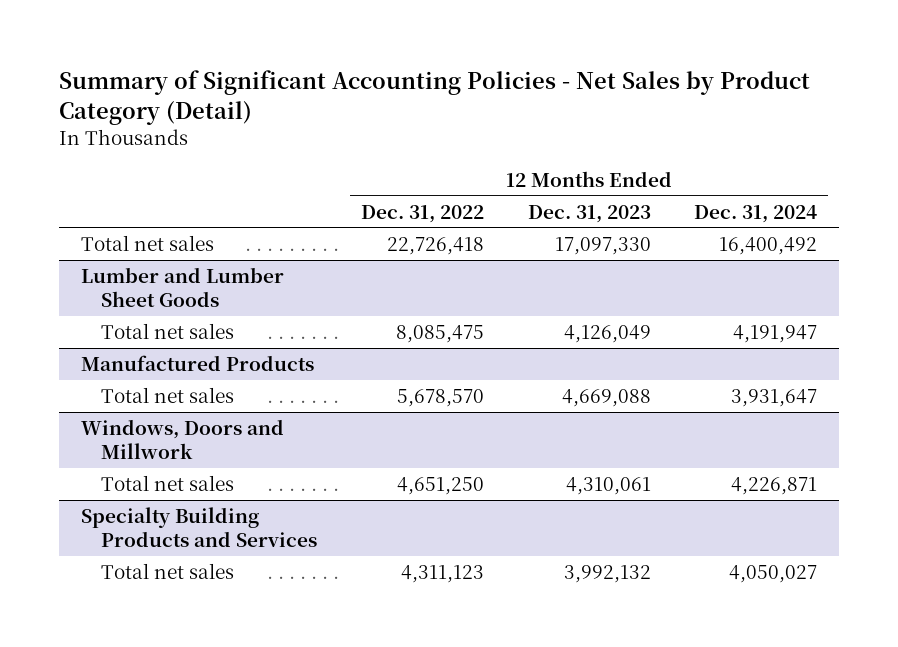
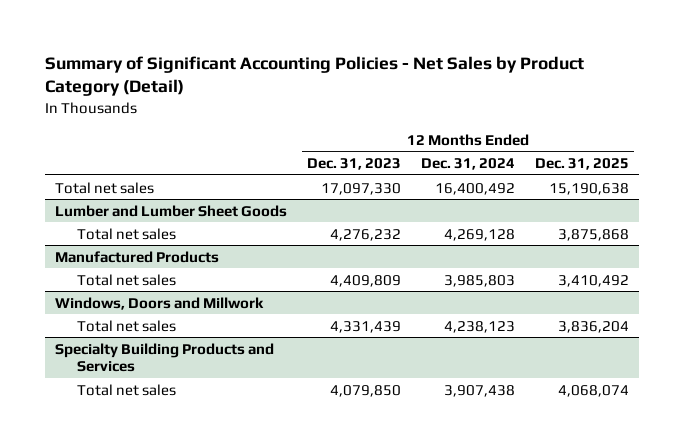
- | 12 Months Ended Dec. 31, 2022 | 12 Months Ended Dec. 31, 2023 | 12 Months Ended Dec. 31, 2024
+ | 12 Months Ended Dec. 31, 2023 | 12 Months Ended Dec. 31, 2024 | 12 Months Ended Dec. 31, 2025
@ Lumber and Lumber Sheet Goods
- Total net sales | 8,085,475 | 4,126,049 | 4,191,947
+ Total net sales | 4,276,232 | 4,269,128 | 3,875,868
@ Manufactured Products
- Total net sales | 5,678,570 | 4,669,088 | 3,931,647
+ Total net sales | 4,409,809 | 3,985,803 | 3,410,492
@ Windows, Doors and Millwork
- Total net sales | 4,651,250 | 4,310,061 | 4,226,871
+ Total net sales | 4,331,439 | 4,238,123 | 3,836,204
@ Specialty Building Products and Services
- Total net sales | 4,311,123 | 3,992,132 | 4,050,027
+ Total net sales | 4,079,850 | 3,907,438 | 4,068,074

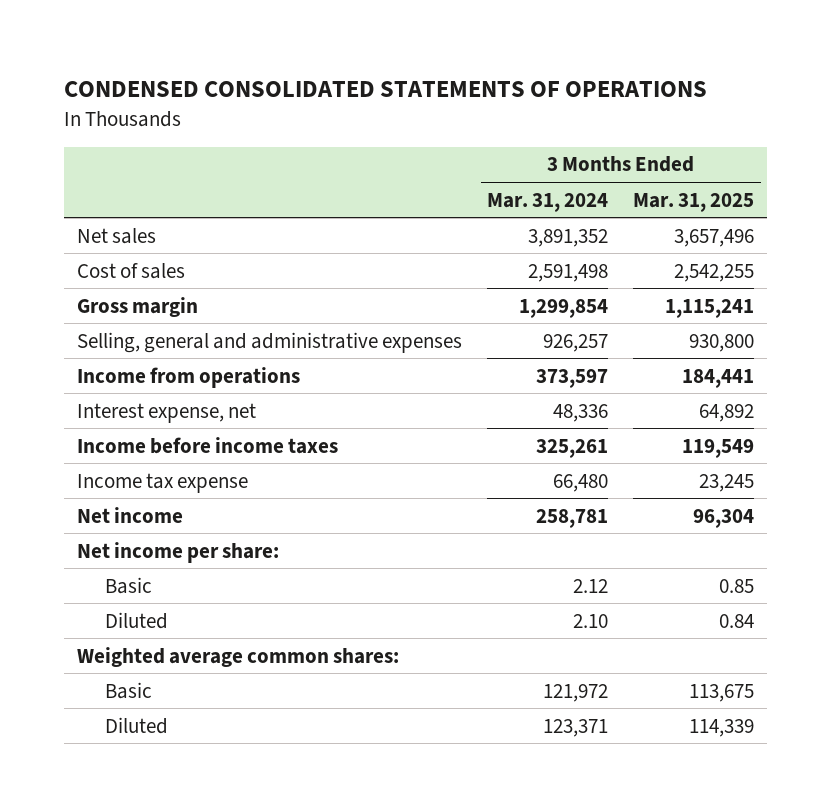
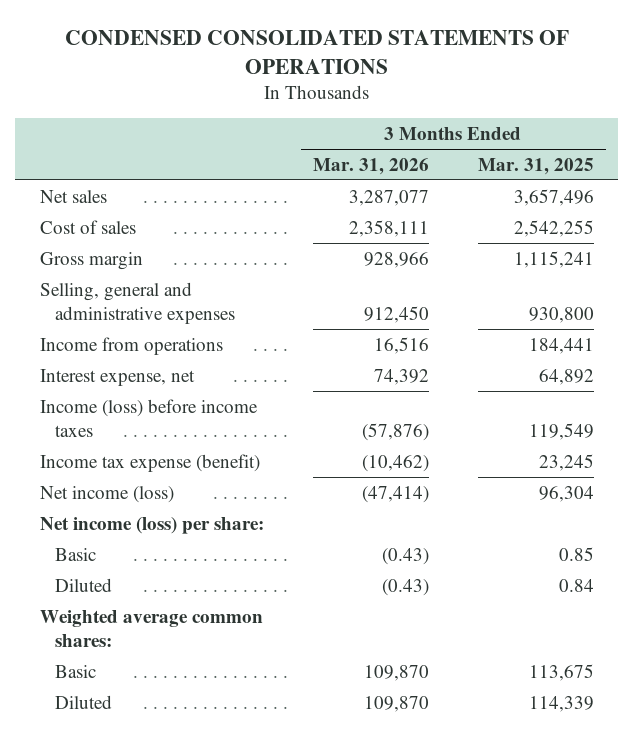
- | 3 Months Ended Mar. 31, 2024 | 3 Months Ended Mar. 31, 2025
+ | 3 Months Ended Mar. 31, 2026 | 3 Months Ended Mar. 31, 2025
- Income before income taxes | 325,261 | 119,549
- Income tax expense | 66,480 | 23,245
- Net income | 258,781 | 96,304
- Net income per share:
+ Income (loss) before income taxes | (57,876) | 119,549
+ Income tax expense (benefit) | (10,462) | 23,245
+ Net income (loss) | (47,414) | 96,304
+ Net income (loss) per share:

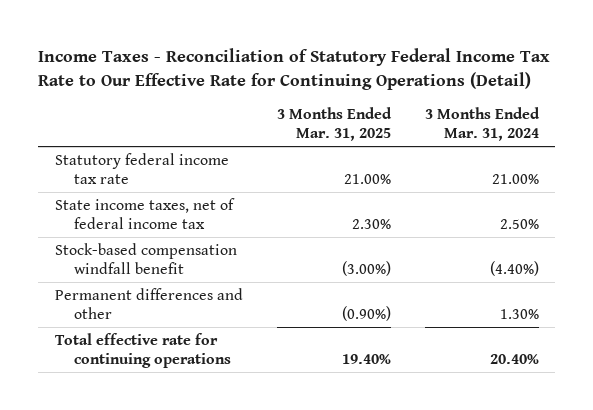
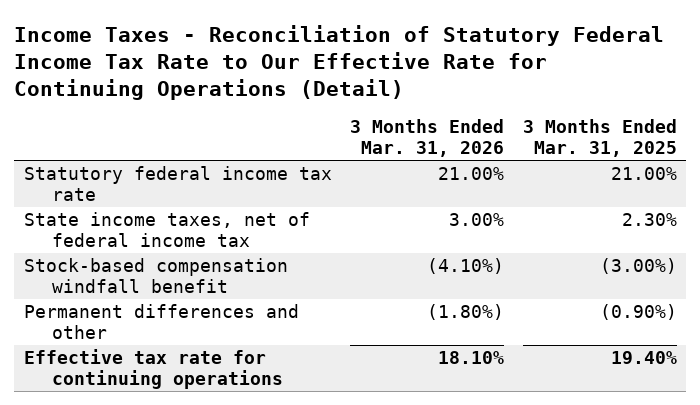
- | 3 Months Ended Mar. 31, 2025 | 3 Months Ended Mar. 31, 2024
+ | 3 Months Ended Mar. 31, 2026 | 3 Months Ended Mar. 31, 2025
- Total effective rate for continuing operations | 19.40% | 20.40%
+ Effective tax rate for continuing operations | 18.10% | 19.40%

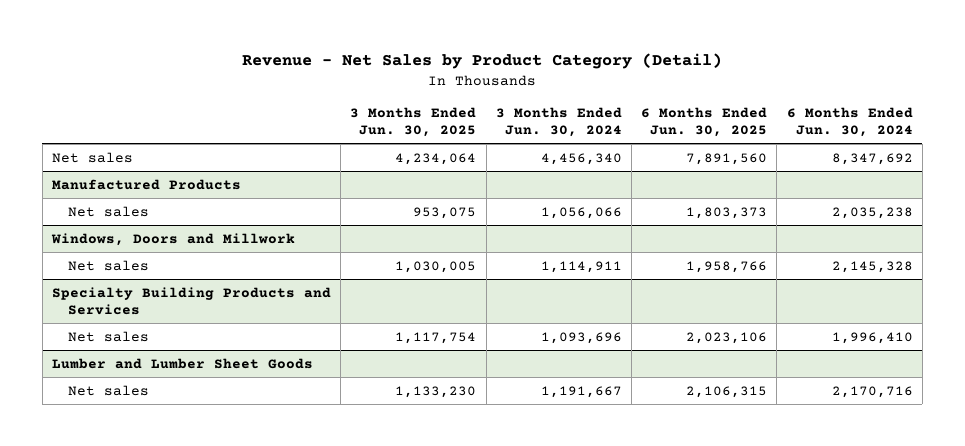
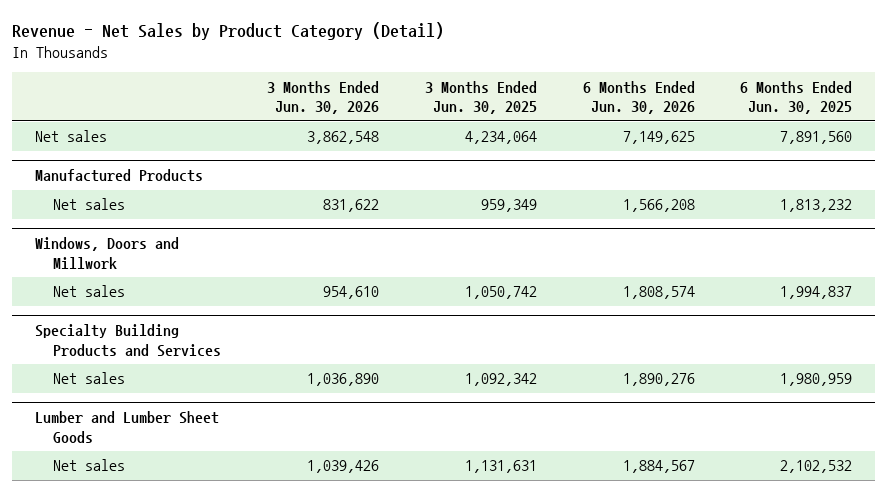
- | 3 Months Ended Jun. 30, 2025 | 3 Months Ended Jun. 30, 2024 | 6 Months Ended Jun. 30, 2025 | 6 Months Ended Jun. 30, 2024
+ | 3 Months Ended Jun. 30, 2026 | 3 Months Ended Jun. 30, 2025 | 6 Months Ended Jun. 30, 2026 | 6 Months Ended Jun. 30, 2025
@ Manufactured Products
- Net sales | 953,075 | 1,056,066 | 1,803,373 | 2,035,238
+ Net sales | 831,622 | 959,349 | 1,566,208 | 1,813,232
@ Windows, Doors and Millwork
- Net sales | 1,030,005 | 1,114,911 | 1,958,766 | 2,145,328
+ Net sales | 954,610 | 1,050,742 | 1,808,574 | 1,994,837
@ Specialty Building Products and Services
- Net sales | 1,117,754 | 1,093,696 | 2,023,106 | 1,996,410
+ Net sales | 1,036,890 | 1,092,342 | 1,890,276 | 1,980,959
@ Lumber and Lumber Sheet Goods
- Net sales | 1,133,230 | 1,191,667 | 2,106,315 | 2,170,716
+ Net sales | 1,039,426 | 1,131,631 | 1,884,567 | 2,102,532

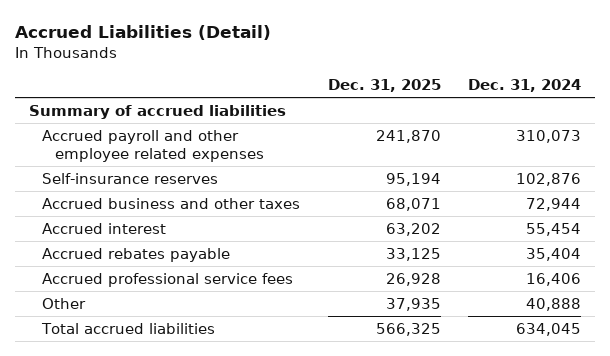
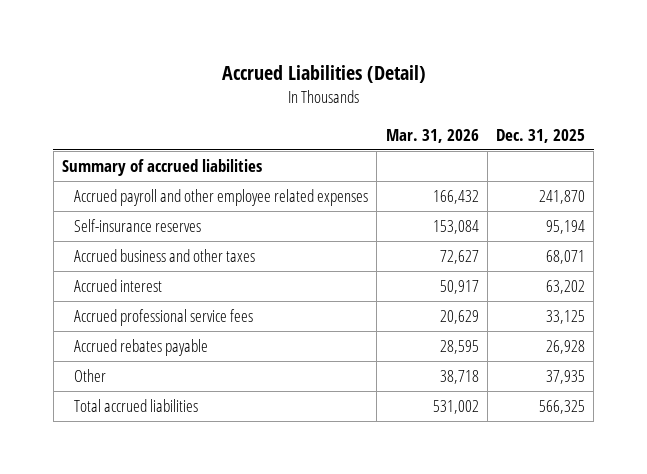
- | Dec. 31, 2025 | Dec. 31, 2024
+ | Mar. 31, 2026 | Dec. 31, 2025
- Accrued rebates payable | 33,125 | 35,404
- Accrued professional service fees | 26,928 | 16,406
+ Accrued professional service fees | 20,629 | 33,125
+ Accrued rebates payable | 28,595 | 26,928

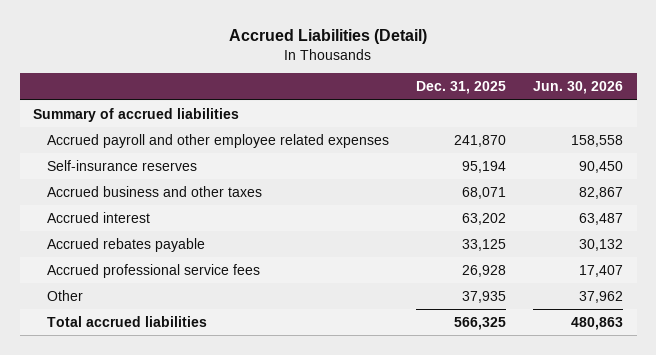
- | Mar. 31, 2026 | Dec. 31, 2025
+ | Dec. 31, 2025 | Jun. 30, 2026
- Accrued professional service fees | 20,629 | 33,125
- Accrued rebates payable | 28,595 | 26,928
+ Accrued rebates payable | 33,125 | 30,132
+ Accrued professional service fees | 26,928 | 17,407

